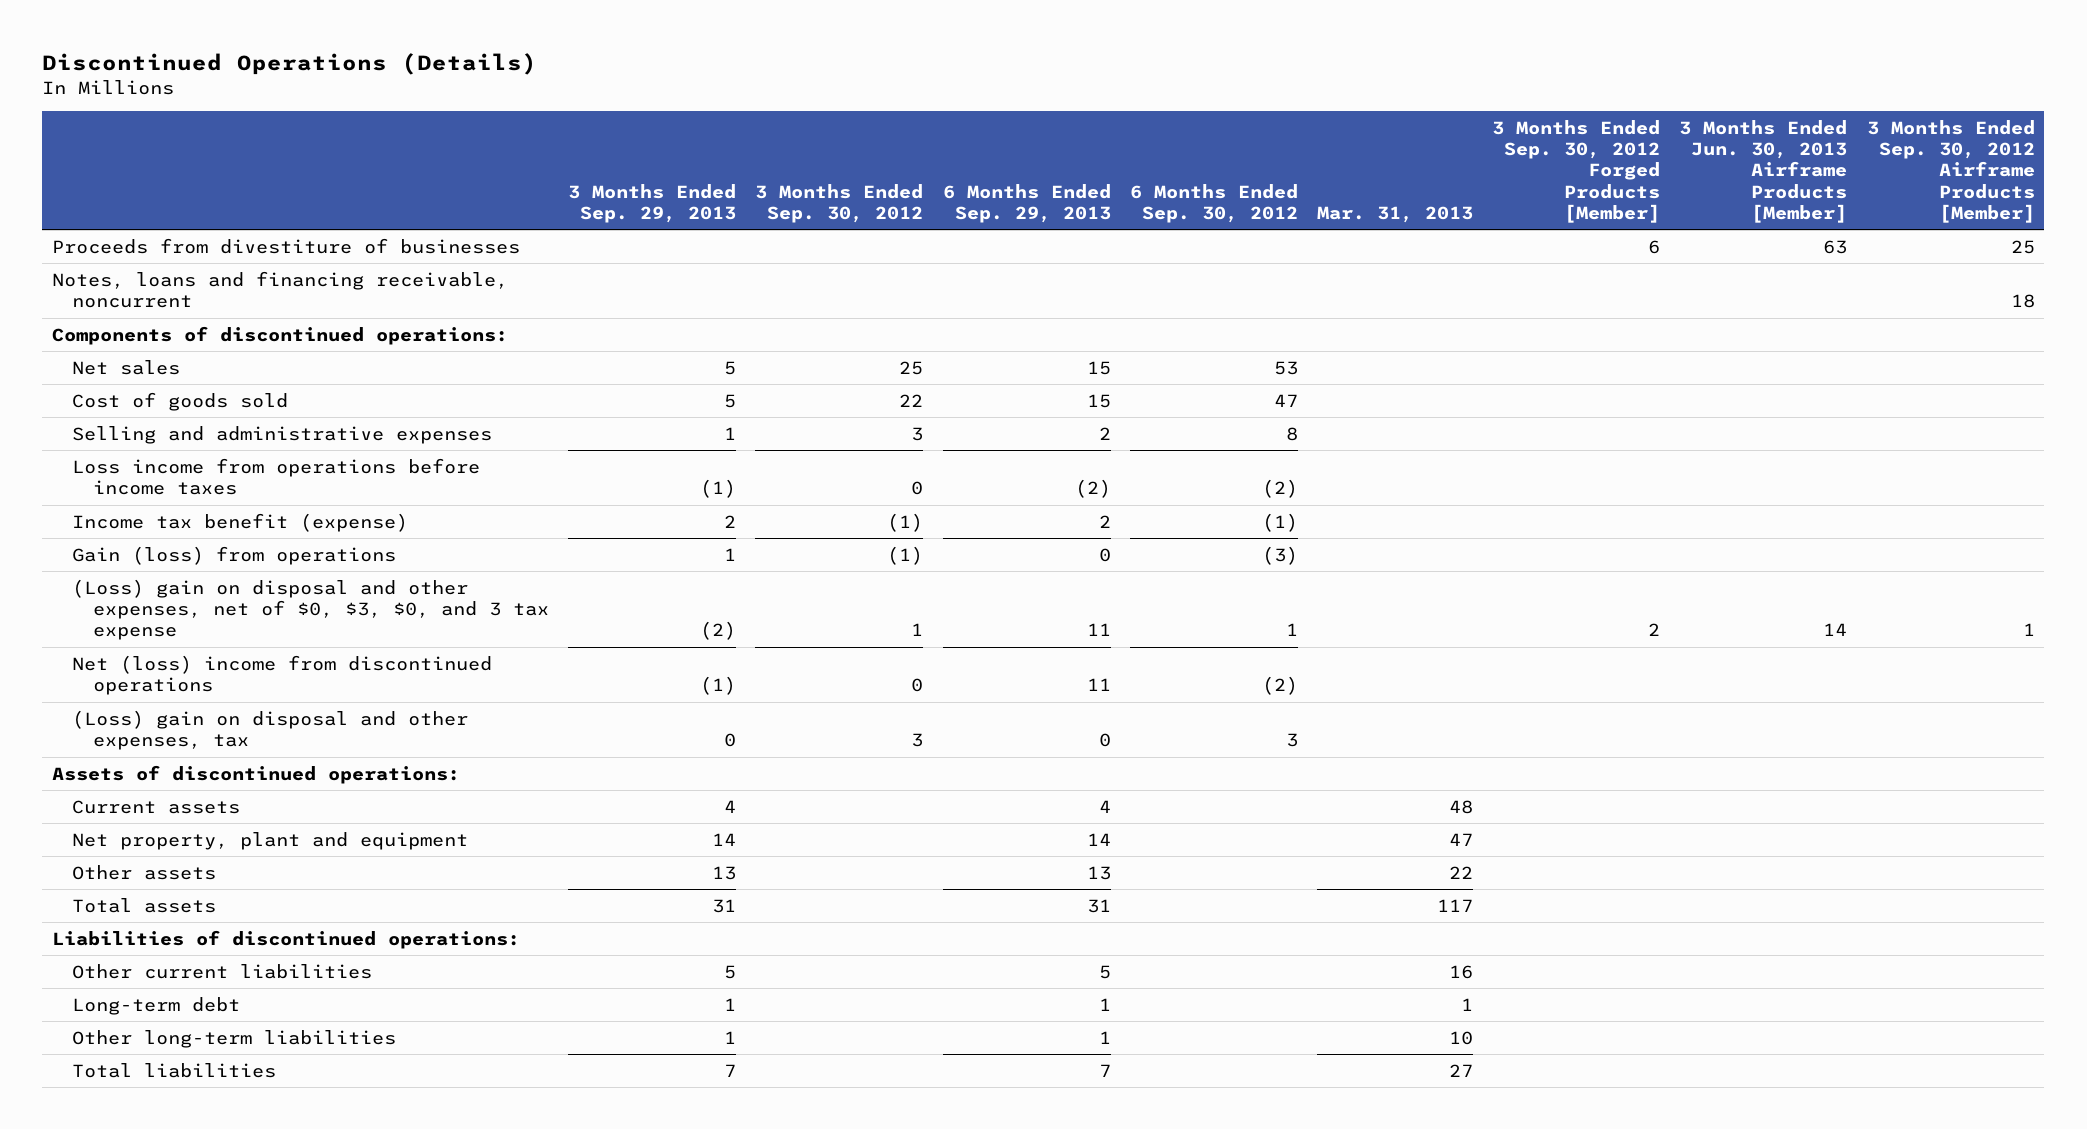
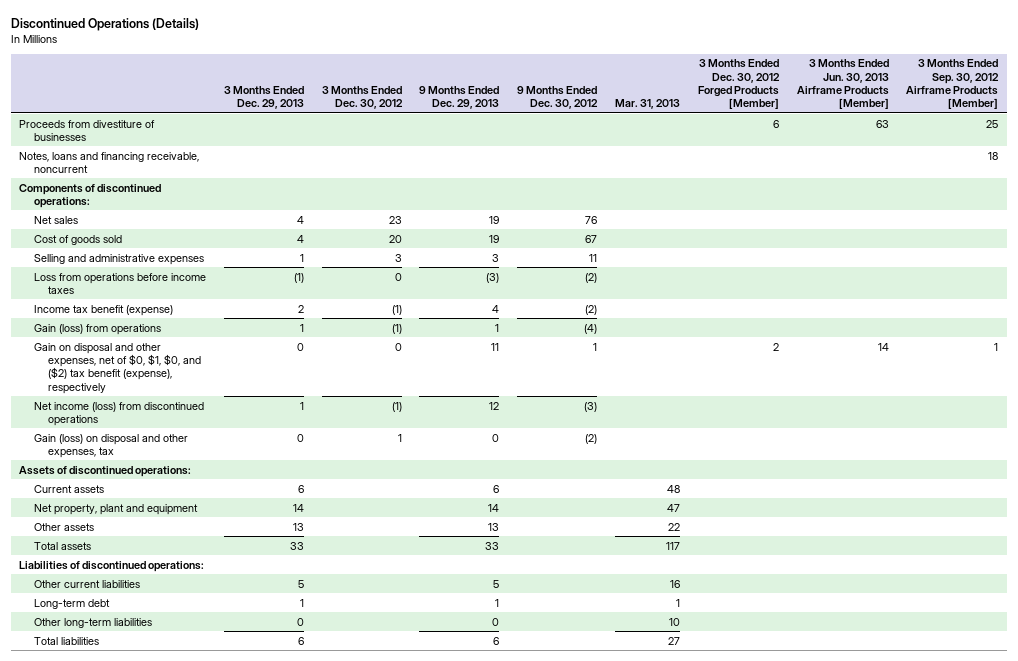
- | 3 Months Ended Sep. 29, 2013 | 3 Months Ended Sep. 30, 2012 | 6 Months Ended Sep. 29, 2013 | 6 Months Ended Sep. 30, 2012 | Mar. 31, 2013 | 3 Months Ended Sep. 30, 2012 Forged Products [Member] | 3 Months Ended Jun. 30, 2013 Airframe Products [Member] | 3 Months Ended Sep. 30, 2012 Airframe Products [Member]
+ | 3 Months Ended Dec. 29, 2013 | 3 Months Ended Dec. 30, 2012 | 9 Months Ended Dec. 29, 2013 | 9 Months Ended Dec. 30, 2012 | Mar. 31, 2013 | 3 Months Ended Dec. 30, 2012 Forged Products [Member] | 3 Months Ended Jun. 30, 2013 Airframe Products [Member] | 3 Months Ended Sep. 30, 2012 Airframe Products [Member]
- Loss income from operations before income taxes | (1) | 0 | (2) | (2) | | | |
+ Loss from operations before income taxes | (1) | 0 | (3) | (2) | | | |
- (Loss) gain on disposal and other expenses, net of $0, $3, $0, and 3 tax expense | (2) | 1 | 11 | 1 | | 2 | 14 | 1
- Net (loss) income from discontinued operations | (1) | 0 | 11 | (2) | | | |
- (Loss) gain on disposal and other expenses, tax | 0 | 3 | 0 | 3 | | | |
+ Gain on disposal and other expenses, net of $0, $1, $0, and ($2) tax benefit (expense), respectively | 0 | 0 | 11 | 1 | | 2 | 14 | 1
+ Net income (loss) from discontinued operations | 1 | (1) | 12 | (3) | | | |
+ Gain (loss) on disposal and other expenses, tax | 0 | 1 | 0 | (2) | | | |

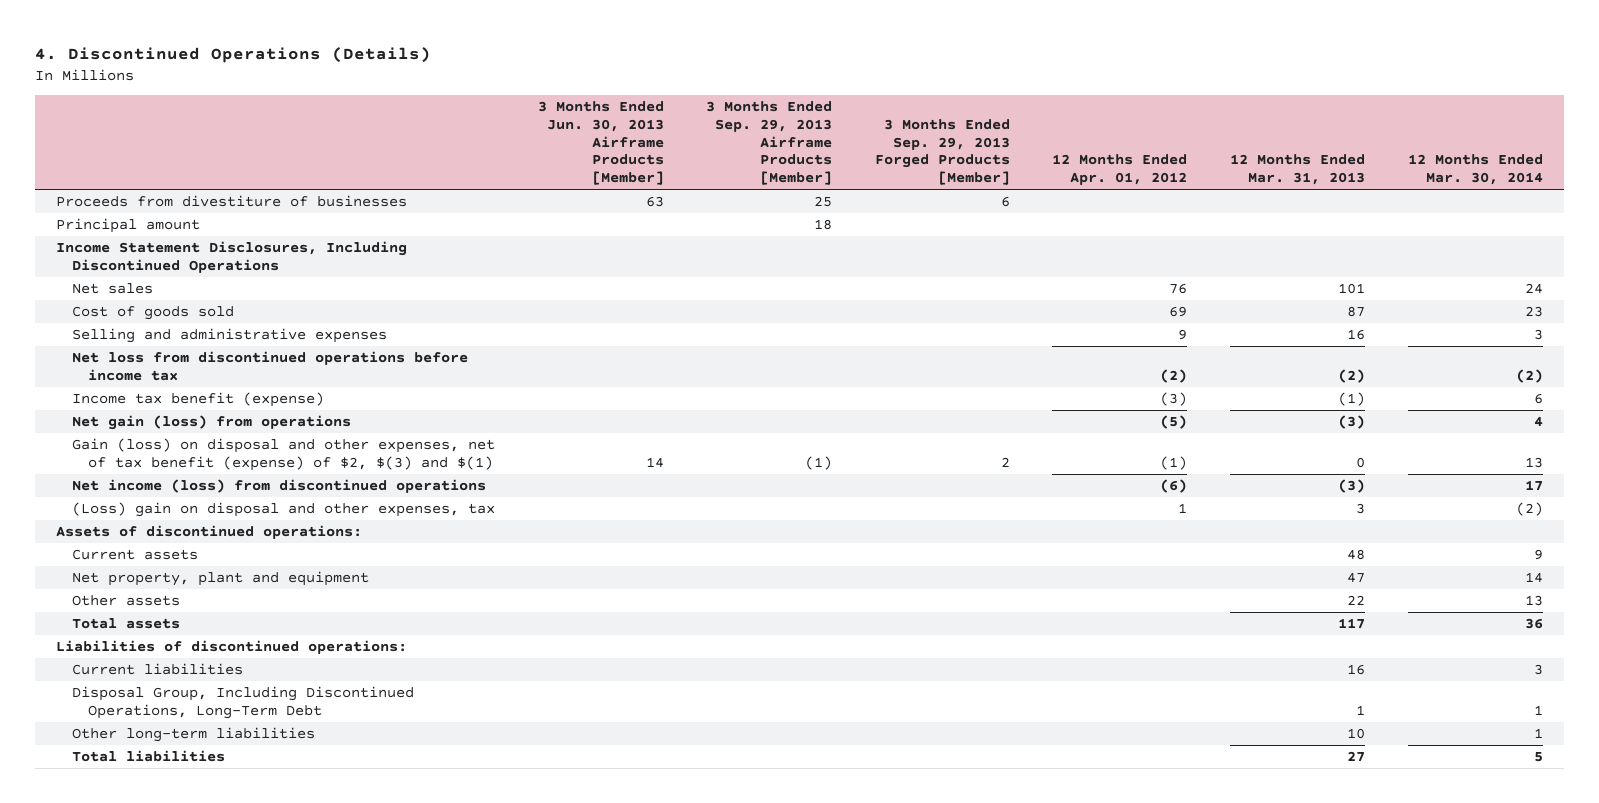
- Discontinued Operations (Details)
+ 4. Discontinued Operations (Details)
- | 3 Months Ended Dec. 29, 2013 | 3 Months Ended Dec. 30, 2012 | 9 Months Ended Dec. 29, 2013 | 9 Months Ended Dec. 30, 2012 | Mar. 31, 2013 | 3 Months Ended Dec. 30, 2012 Forged Products [Member] | 3 Months Ended Jun. 30, 2013 Airframe Products [Member] | 3 Months Ended Sep. 30, 2012 Airframe Products [Member]
+ | 3 Months Ended Jun. 30, 2013 Airframe Products [Member] | 3 Months Ended Sep. 29, 2013 Airframe Products [Member] | 3 Months Ended Sep. 29, 2013 Forged Products [Member] | 12 Months Ended Apr. 01, 2012 | 12 Months Ended Mar. 31, 2013 | 12 Months Ended Mar. 30, 2014
- Notes, loans and financing receivable, noncurrent | | | | | | | | 18
- Components of discontinued operations:
+ Principal amount | | 18 | | | |
+ Income Statement Disclosures, Including Discontinued Operations
- Loss from operations before income taxes | (1) | 0 | (3) | (2) | | | |
+ Net loss from discontinued operations before income tax | | | | (2) | (2) | (2)
- Gain (loss) from operations | 1 | (1) | 1 | (4) | | | |
- Gain on disposal and other expenses, net of $0, $1, $0, and ($2) tax benefit (expense), respectively | 0 | 0 | 11 | 1 | | 2 | 14 | 1
+ Net gain (loss) from operations | | | | (5) | (3) | 4
+ Gain (loss) on disposal and other expenses, net of tax benefit (expense) of $2, $(3) and $(1) | 14 | (1) | 2 | (1) | 0 | 13
- Gain (loss) on disposal and other expenses, tax | 0 | 1 | 0 | (2) | | | |
+ (Loss) gain on disposal and other expenses, tax | | | | 1 | 3 | (2)
- Other current liabilities | 5 | | 5 | | 16 | | |
- Long-term debt | 1 | | 1 | | 1 | | |
+ Current liabilities | | | | | 16 | 3
+ Disposal Group, Including Discontinued Operations, Long-Term Debt | | | | | 1 | 1

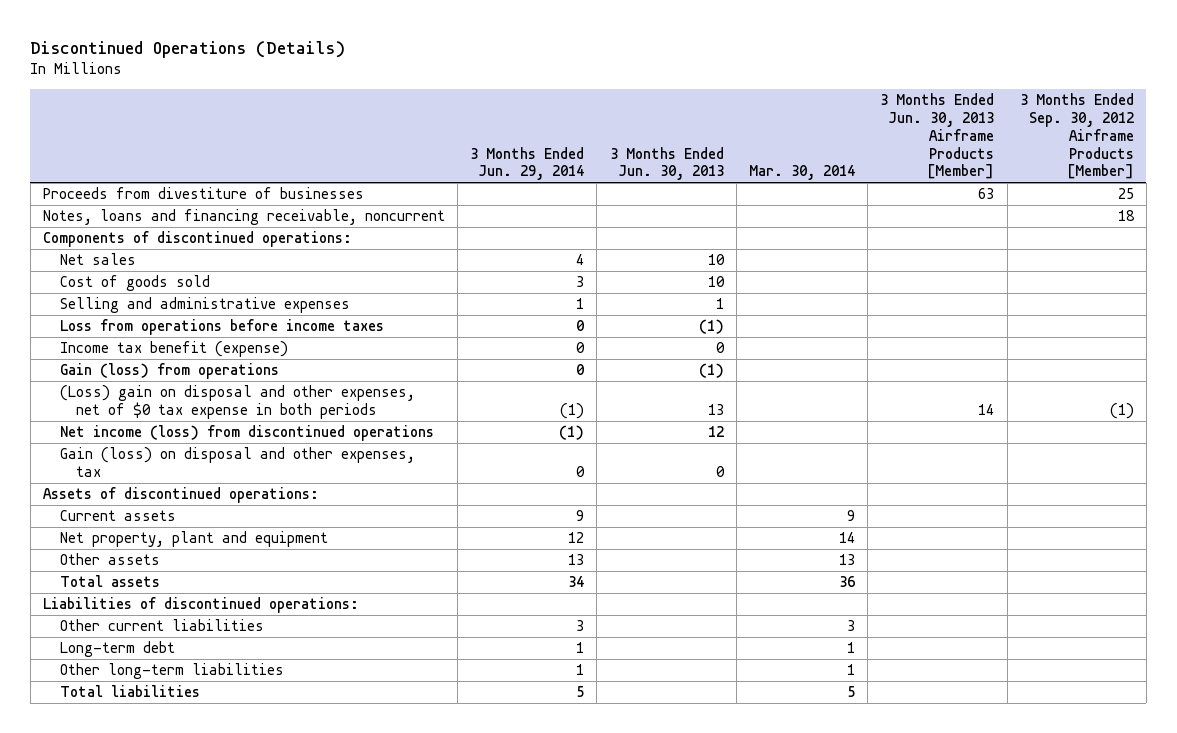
- 4. Discontinued Operations (Details)
+ Discontinued Operations (Details)
- | 3 Months Ended Jun. 30, 2013 Airframe Products [Member] | 3 Months Ended Sep. 29, 2013 Airframe Products [Member] | 3 Months Ended Sep. 29, 2013 Forged Products [Member] | 12 Months Ended Apr. 01, 2012 | 12 Months Ended Mar. 31, 2013 | 12 Months Ended Mar. 30, 2014
+ | 3 Months Ended Jun. 29, 2014 | 3 Months Ended Jun. 30, 2013 | Mar. 30, 2014 | 3 Months Ended Jun. 30, 2013 Airframe Products [Member] | 3 Months Ended Sep. 30, 2012 Airframe Products [Member]
- Principal amount | | 18 | | | |
- Income Statement Disclosures, Including Discontinued Operations
+ Notes, loans and financing receivable, noncurrent | | | | | 18
+ Components of discontinued operations:
- Net loss from discontinued operations before income tax | | | | (2) | (2) | (2)
+ Loss from operations before income taxes | 0 | (1) | | |
- Net gain (loss) from operations | | | | (5) | (3) | 4
- Gain (loss) on disposal and other expenses, net of tax benefit (expense) of $2, $(3) and $(1) | 14 | (1) | 2 | (1) | 0 | 13
+ Gain (loss) from operations | 0 | (1) | | |
+ (Loss) gain on disposal and other expenses, net of $0 tax expense in both periods | (1) | 13 | | 14 | (1)
- (Loss) gain on disposal and other expenses, tax | | | | 1 | 3 | (2)
+ Gain (loss) on disposal and other expenses, tax | 0 | 0 | | |
- Current liabilities | | | | | 16 | 3
- Disposal Group, Including Discontinued Operations, Long-Term Debt | | | | | 1 | 1
+ Other current liabilities | 3 | | 3 | |
+ Long-term debt | 1 | | 1 | |

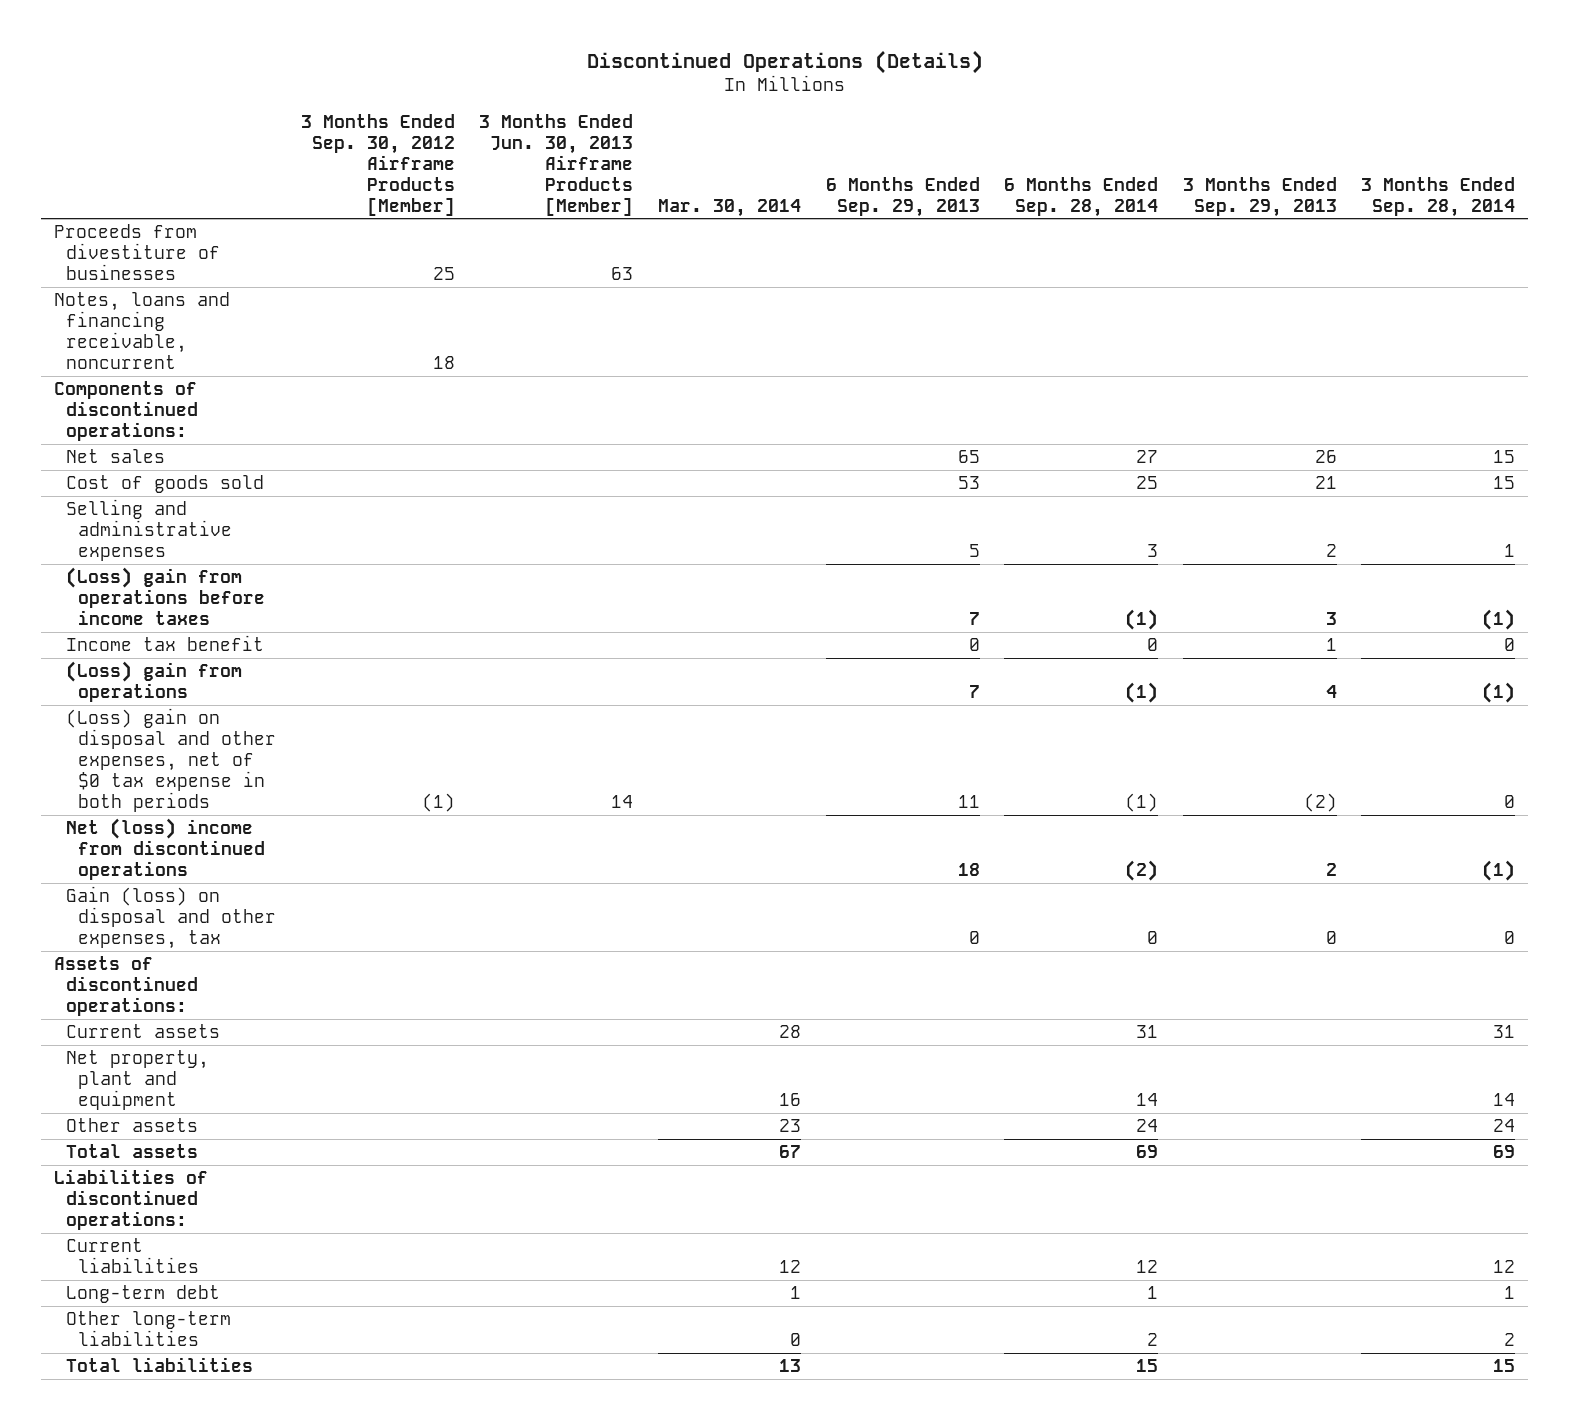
- | 3 Months Ended Jun. 29, 2014 | 3 Months Ended Jun. 30, 2013 | Mar. 30, 2014 | 3 Months Ended Jun. 30, 2013 Airframe Products [Member] | 3 Months Ended Sep. 30, 2012 Airframe Products [Member]
+ | 3 Months Ended Sep. 30, 2012 Airframe Products [Member] | 3 Months Ended Jun. 30, 2013 Airframe Products [Member] | Mar. 30, 2014 | 6 Months Ended Sep. 29, 2013 | 6 Months Ended Sep. 28, 2014 | 3 Months Ended Sep. 29, 2013 | 3 Months Ended Sep. 28, 2014
- Loss from operations before income taxes | 0 | (1) | | |
- Income tax benefit (expense) | 0 | 0 | | |
- Gain (loss) from operations | 0 | (1) | | |
+ (Loss) gain from operations before income taxes | | | | 7 | (1) | 3 | (1)
+ Income tax benefit | | | | 0 | 0 | 1 | 0
+ (Loss) gain from operations | | | | 7 | (1) | 4 | (1)
- Net income (loss) from discontinued operations | (1) | 12 | | |
+ Net (loss) income from discontinued operations | | | | 18 | (2) | 2 | (1)
- Current assets | 9 | | 9 | |
- Net property, plant and equipment | 12 | | 14 | |
- Other assets | 13 | | 13 | |
- Total assets | 34 | | 36 | |
+ Current assets | | | 28 | | 31 | | 31
+ Net property, plant and equipment | | | 16 | | 14 | | 14
+ Other assets | | | 23 | | 24 | | 24
+ Total assets | | | 67 | | 69 | | 69
- Other current liabilities | 3 | | 3 | |
+ Current liabilities | | | 12 | | 12 | | 12
- Other long-term liabilities | 1 | | 1 | |
- Total liabilities | 5 | | 5 | |
+ Other long-term liabilities | | | 0 | | 2 | | 2
+ Total liabilities | | | 13 | | 15 | | 15

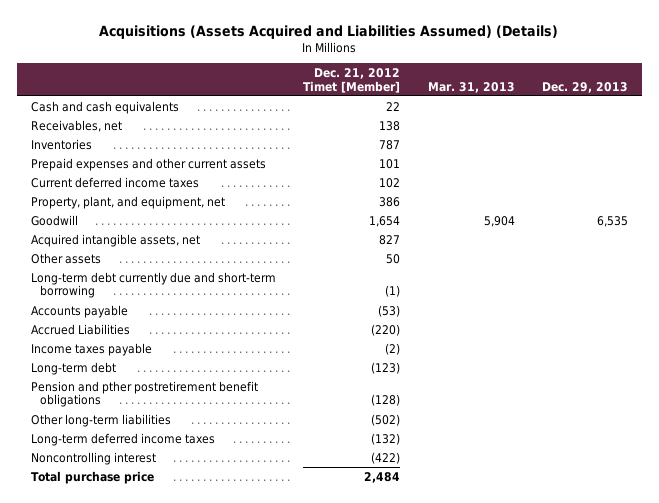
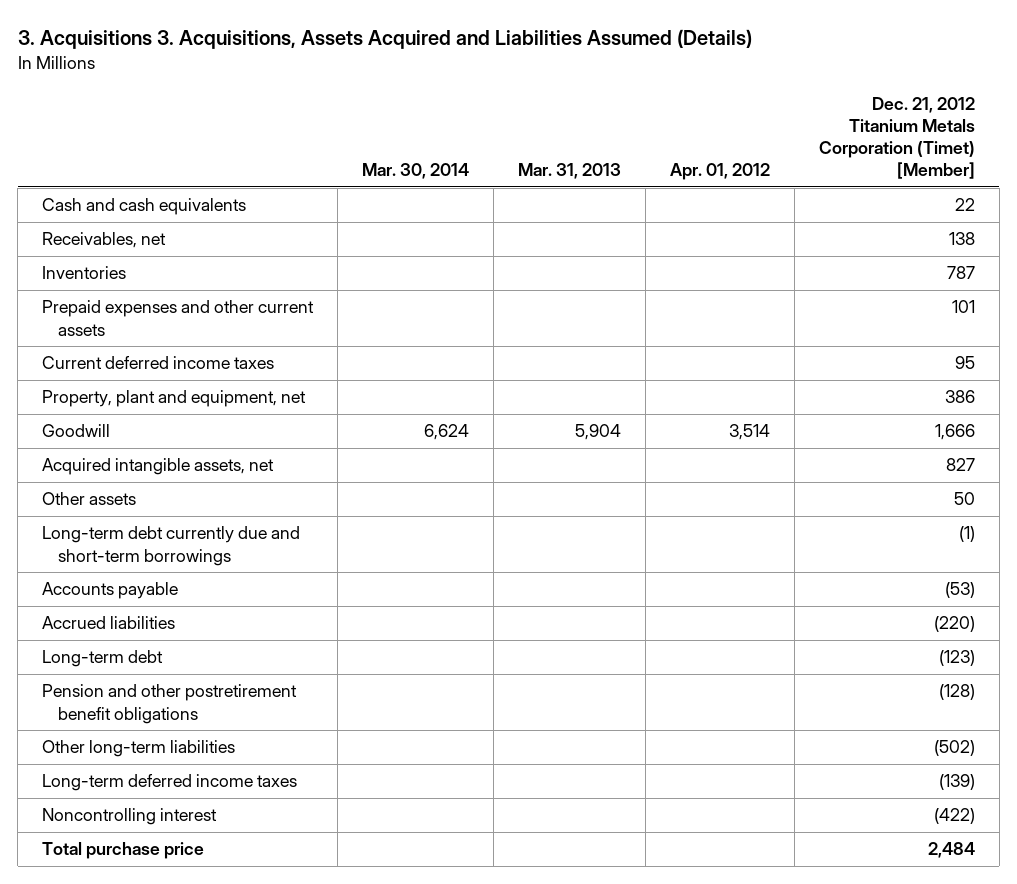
- Acquisitions (Assets Acquired and Liabilities Assumed) (Details)
+ 3. Acquisitions 3. Acquisitions, Assets Acquired and Liabilities Assumed (Details)
- | Dec. 21, 2012 Timet [Member] | Mar. 31, 2013 | Dec. 29, 2013
+ | Mar. 30, 2014 | Mar. 31, 2013 | Apr. 01, 2012 | Dec. 21, 2012 Titanium Metals Corporation (Timet) [Member]
- Property, plant, and equipment, net | 386 | |
+ Property, plant and equipment, net | | | | 386
- Long-term debt currently due and short-term borrowing | (1) | |
+ Long-term debt currently due and short-term borrowings | | | | (1)
- Accrued Liabilities | (220) | |
- Income taxes payable | (2) | |
+ Accrued liabilities | | | | (220)
- Pension and pther postretirement benefit obligations | (128) | |
+ Pension and other postretirement benefit obligations | | | | (128)

